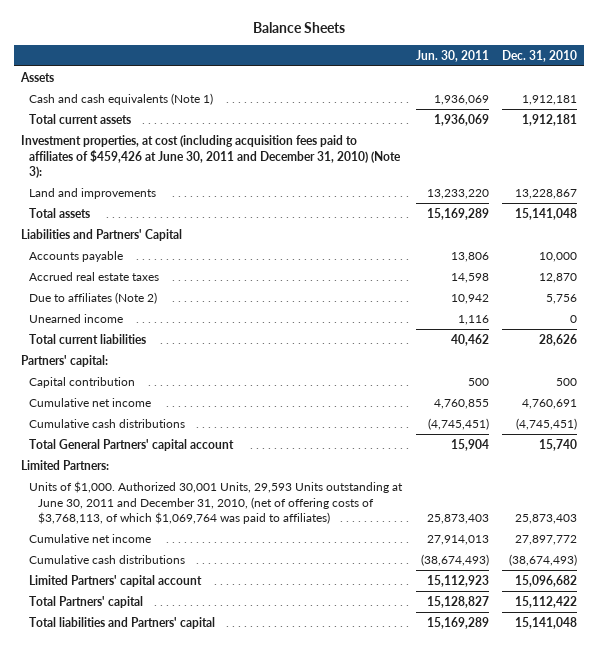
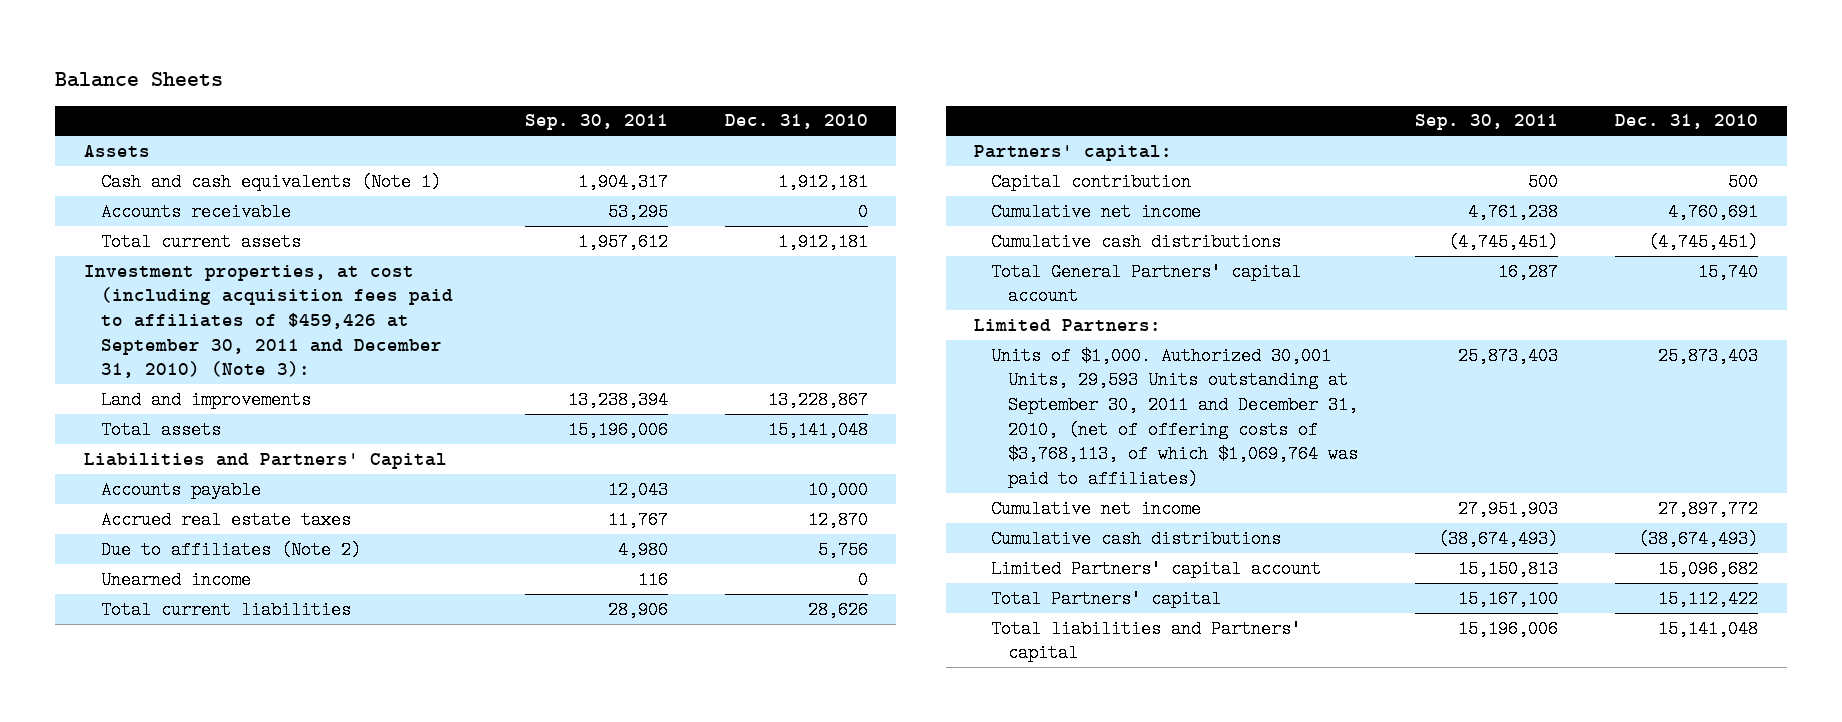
- | Jun. 30, 2011 | Dec. 31, 2010
+ | Sep. 30, 2011 | Dec. 31, 2010
+ Accounts receivable | 53,295 | 0
- Investment properties, at cost (including acquisition fees paid to affiliates of $459,426 at June 30, 2011 and December 31, 2010) (Note 3):
+ Investment properties, at cost (including acquisition fees paid to affiliates of $459,426 at September 30, 2011 and December 31, 2010) (Note 3):
- Units of $1,000. Authorized 30,001 Units, 29,593 Units outstanding at June 30, 2011 and December 31, 2010, (net of offering costs of $3,768,113, of which $1,069,764 was paid to affiliates) | 25,873,403 | 25,873,403
+ Units of $1,000. Authorized 30,001 Units, 29,593 Units outstanding at September 30, 2011 and December 31, 2010, (net of offering costs of $3,768,113, of which $1,069,764 was paid to affiliates) | 25,873,403 | 25,873,403

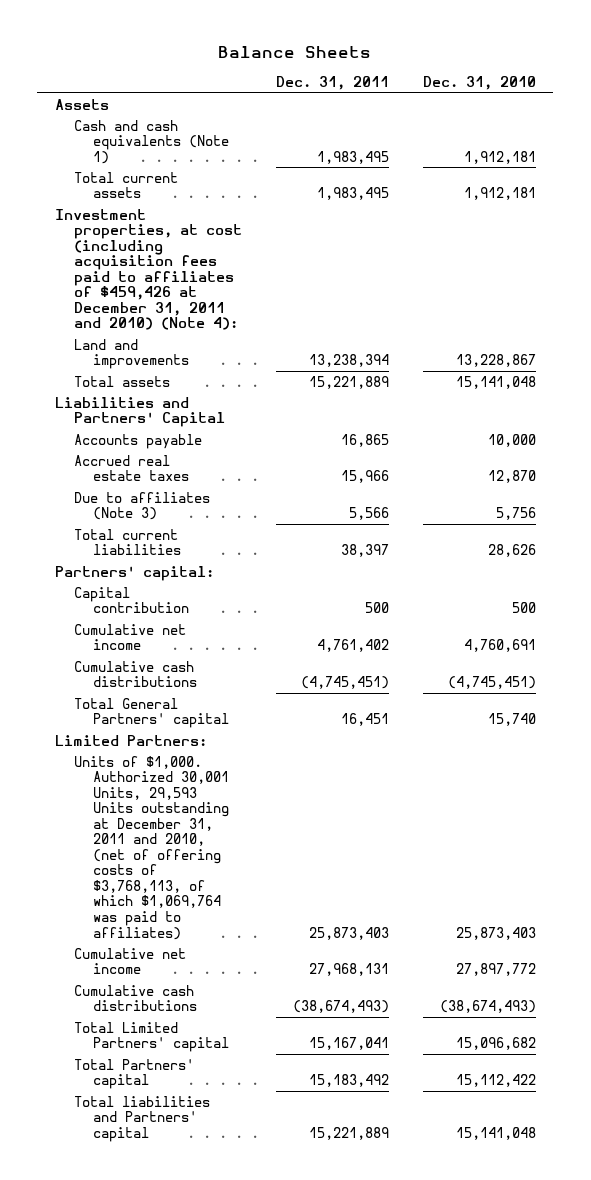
- | Sep. 30, 2011 | Dec. 31, 2010
+ | Dec. 31, 2011 | Dec. 31, 2010
- Accounts receivable | 53,295 | 0
- Investment properties, at cost (including acquisition fees paid to affiliates of $459,426 at September 30, 2011 and December 31, 2010) (Note 3):
+ Investment properties, at cost (including acquisition fees paid to affiliates of $459,426 at December 31, 2011 and 2010) (Note 4):
- Due to affiliates (Note 2) | 4,980 | 5,756
- Unearned income | 116 | 0
+ Due to affiliates (Note 3) | 5,566 | 5,756
- Total General Partners' capital account | 16,287 | 15,740
+ Total General Partners' capital | 16,451 | 15,740
- Units of $1,000. Authorized 30,001 Units, 29,593 Units outstanding at September 30, 2011 and December 31, 2010, (net of offering costs of $3,768,113, of which $1,069,764 was paid to affiliates) | 25,873,403 | 25,873,403
+ Units of $1,000. Authorized 30,001 Units, 29,593 Units outstanding at December 31, 2011 and 2010, (net of offering costs of $3,768,113, of which $1,069,764 was paid to affiliates) | 25,873,403 | 25,873,403
- Limited Partners' capital account | 15,150,813 | 15,096,682
+ Total Limited Partners' capital | 15,167,041 | 15,096,682

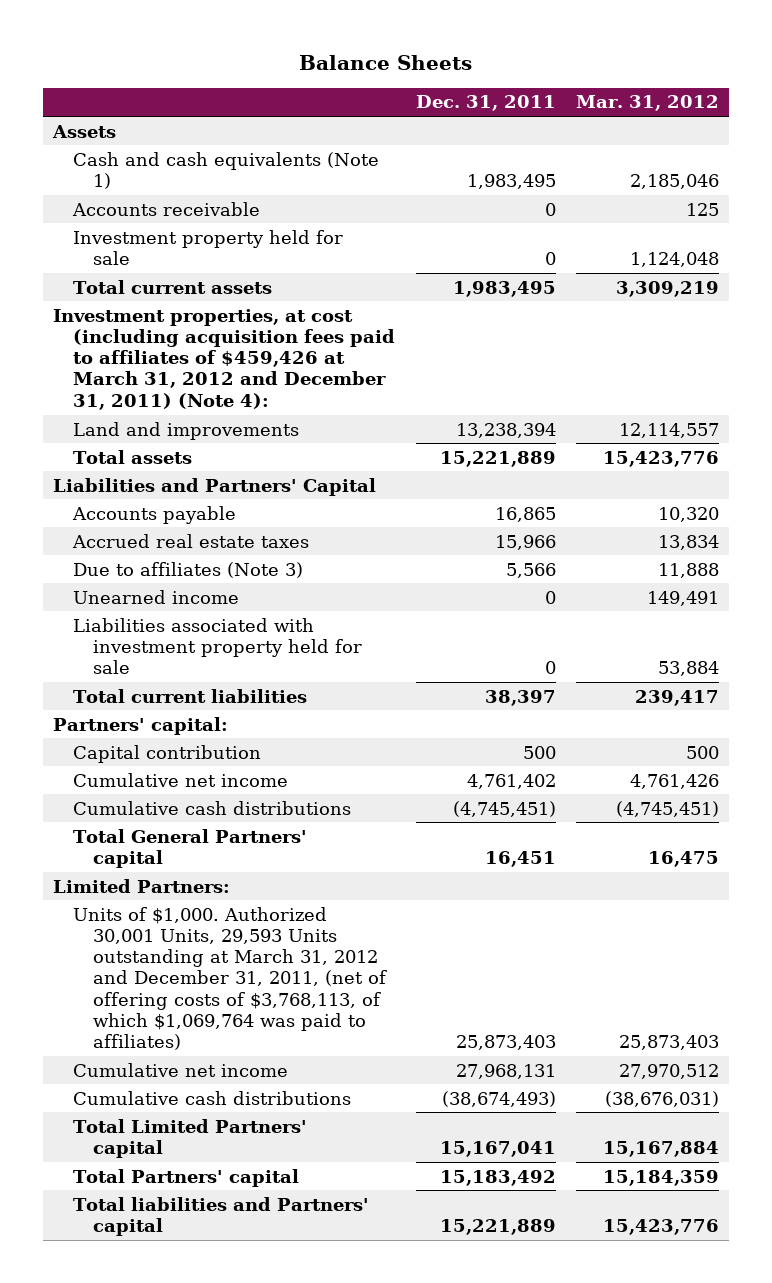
- | Dec. 31, 2011 | Dec. 31, 2010
+ | Dec. 31, 2011 | Mar. 31, 2012
+ Accounts receivable | 0 | 125
+ Investment property held for sale | 0 | 1,124,048
- Investment properties, at cost (including acquisition fees paid to affiliates of $459,426 at December 31, 2011 and 2010) (Note 4):
+ Investment properties, at cost (including acquisition fees paid to affiliates of $459,426 at March 31, 2012 and December 31, 2011) (Note 4):
+ Unearned income | 0 | 149,491
+ Liabilities associated with investment property held for sale | 0 | 53,884
- Units of $1,000. Authorized 30,001 Units, 29,593 Units outstanding at December 31, 2011 and 2010, (net of offering costs of $3,768,113, of which $1,069,764 was paid to affiliates) | 25,873,403 | 25,873,403
+ Units of $1,000. Authorized 30,001 Units, 29,593 Units outstanding at March 31, 2012 and December 31, 2011, (net of offering costs of $3,768,113, of which $1,069,764 was paid to affiliates) | 25,873,403 | 25,873,403

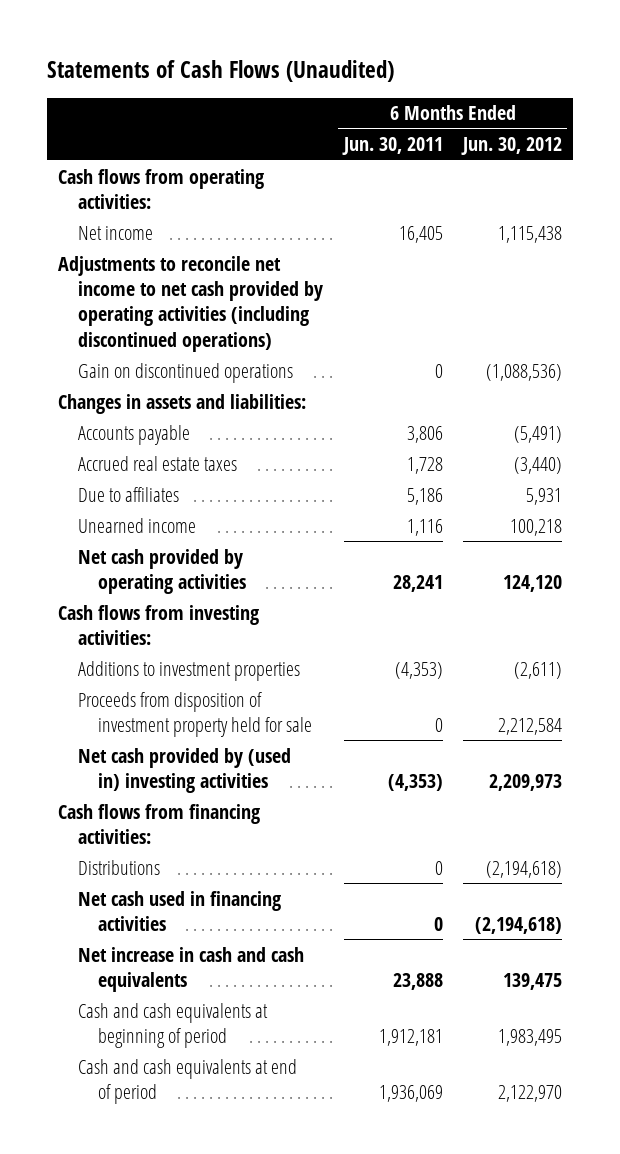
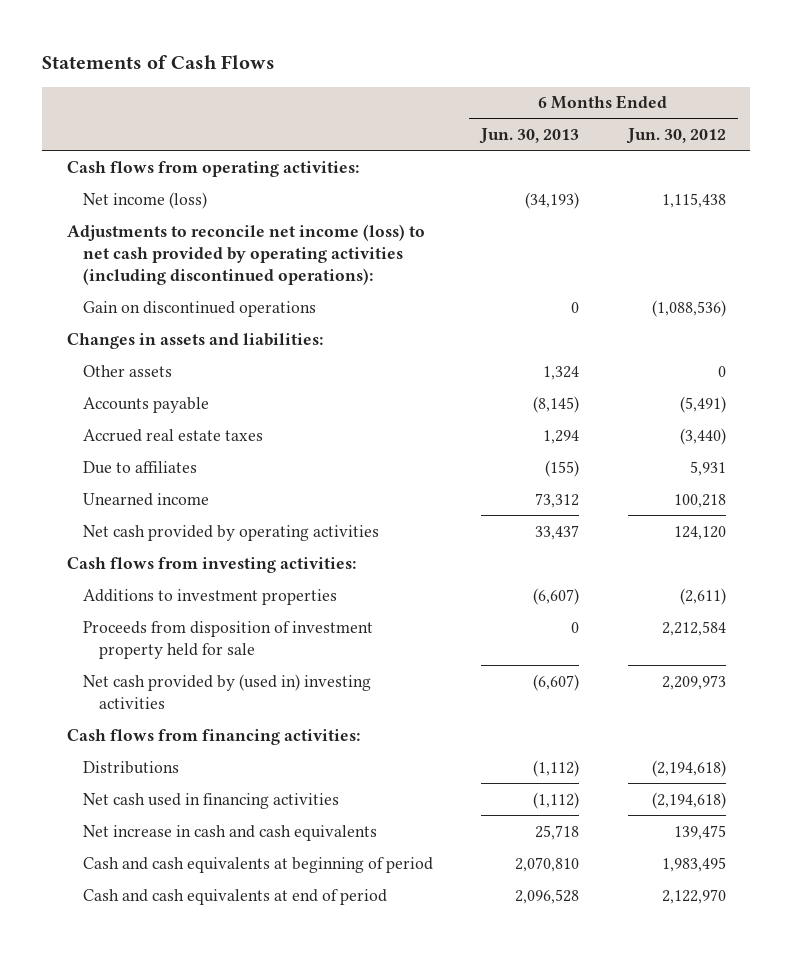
- Statements of Cash Flows (Unaudited)
+ Statements of Cash Flows
- | 6 Months Ended Jun. 30, 2011 | 6 Months Ended Jun. 30, 2012
+ | 6 Months Ended Jun. 30, 2013 | 6 Months Ended Jun. 30, 2012
- Net income | 16,405 | 1,115,438
- Adjustments to reconcile net income to net cash provided by operating activities (including discontinued operations)
+ Net income (loss) | (34,193) | 1,115,438
+ Adjustments to reconcile net income (loss) to net cash provided by operating activities (including discontinued operations):
+ Other assets | 1,324 | 0

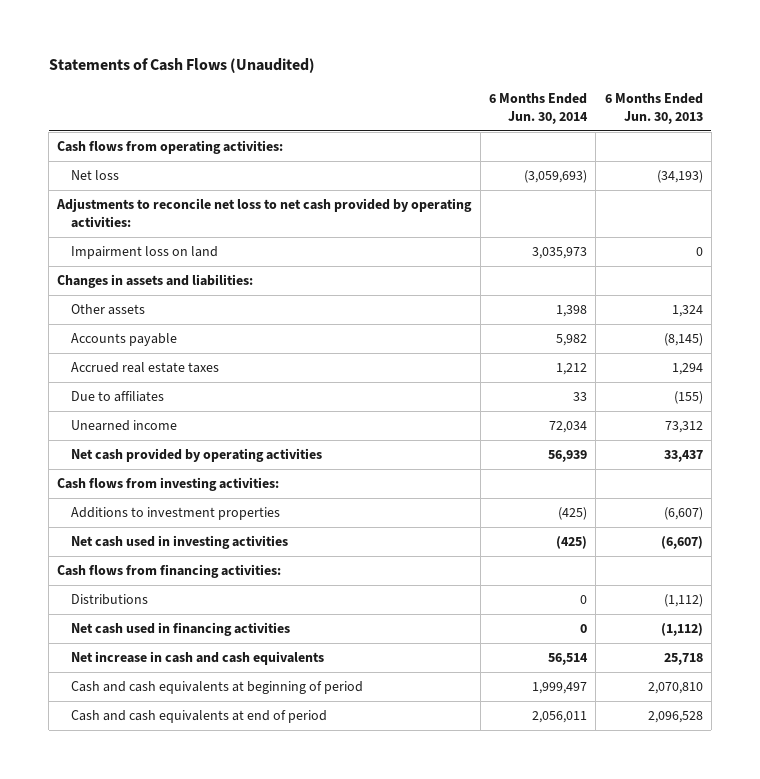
- Statements of Cash Flows
+ Statements of Cash Flows (Unaudited)
- | 6 Months Ended Jun. 30, 2013 | 6 Months Ended Jun. 30, 2012
+ | 6 Months Ended Jun. 30, 2014 | 6 Months Ended Jun. 30, 2013
- Net income (loss) | (34,193) | 1,115,438
- Adjustments to reconcile net income (loss) to net cash provided by operating activities (including discontinued operations):
- Gain on discontinued operations | 0 | (1,088,536)
+ Net loss | (3,059,693) | (34,193)
+ Adjustments to reconcile net loss to net cash provided by operating activities:
+ Impairment loss on land | 3,035,973 | 0
- Proceeds from disposition of investment property held for sale | 0 | 2,212,584
- Net cash provided by (used in) investing activities | (6,607) | 2,209,973
+ Net cash used in investing activities | (425) | (6,607)

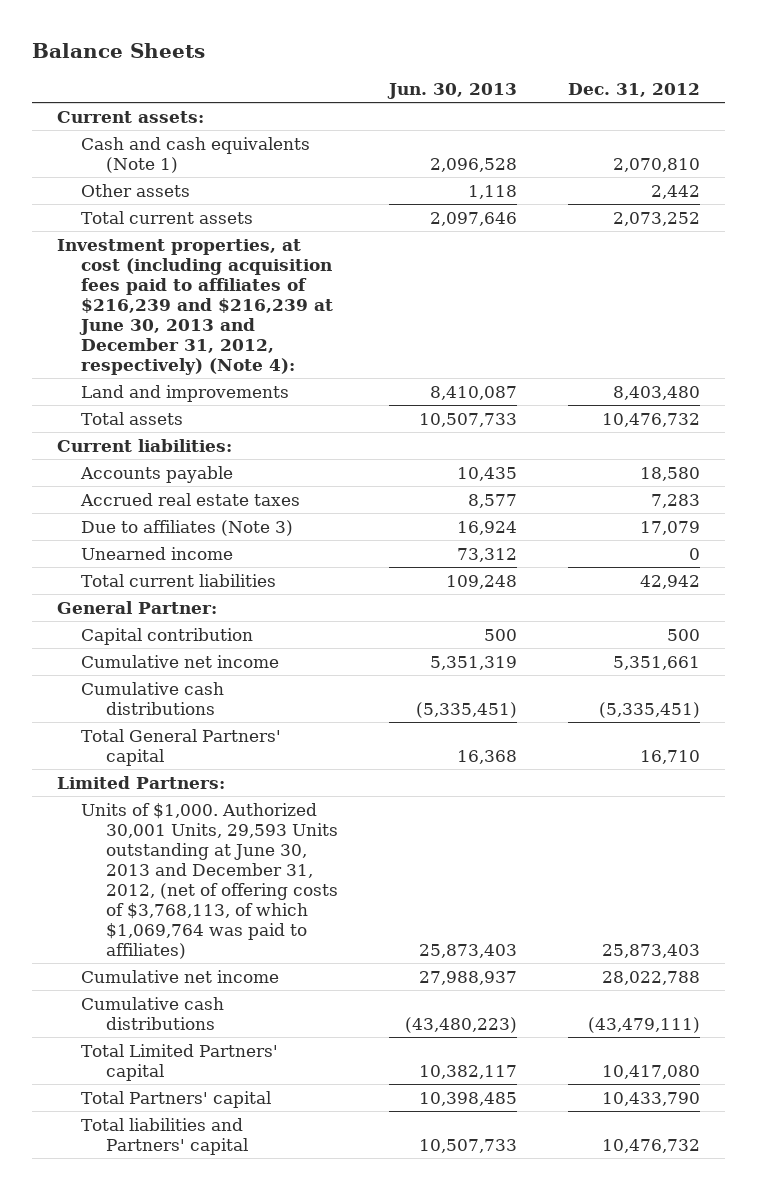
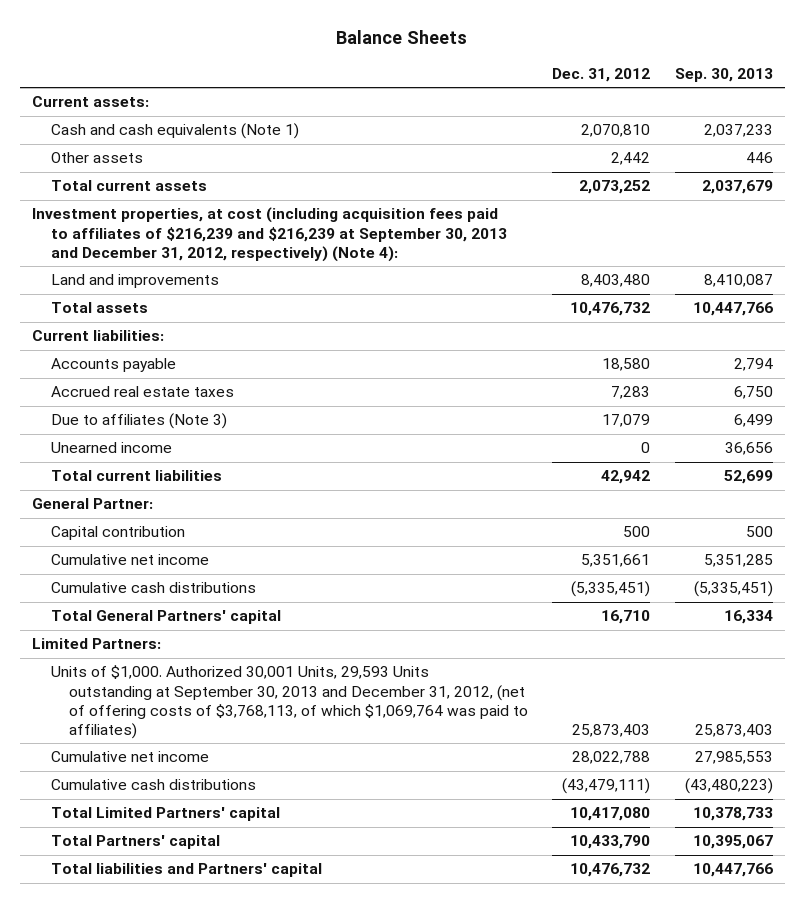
- | Jun. 30, 2013 | Dec. 31, 2012
+ | Dec. 31, 2012 | Sep. 30, 2013
- Investment properties, at cost (including acquisition fees paid to affiliates of $216,239 and $216,239 at June 30, 2013 and December 31, 2012, respectively) (Note 4):
+ Investment properties, at cost (including acquisition fees paid to affiliates of $216,239 and $216,239 at September 30, 2013 and December 31, 2012, respectively) (Note 4):
- Units of $1,000. Authorized 30,001 Units, 29,593 Units outstanding at June 30, 2013 and December 31, 2012, (net of offering costs of $3,768,113, of which $1,069,764 was paid to affiliates) | 25,873,403 | 25,873,403
+ Units of $1,000. Authorized 30,001 Units, 29,593 Units outstanding at September 30, 2013 and December 31, 2012, (net of offering costs of $3,768,113, of which $1,069,764 was paid to affiliates) | 25,873,403 | 25,873,403

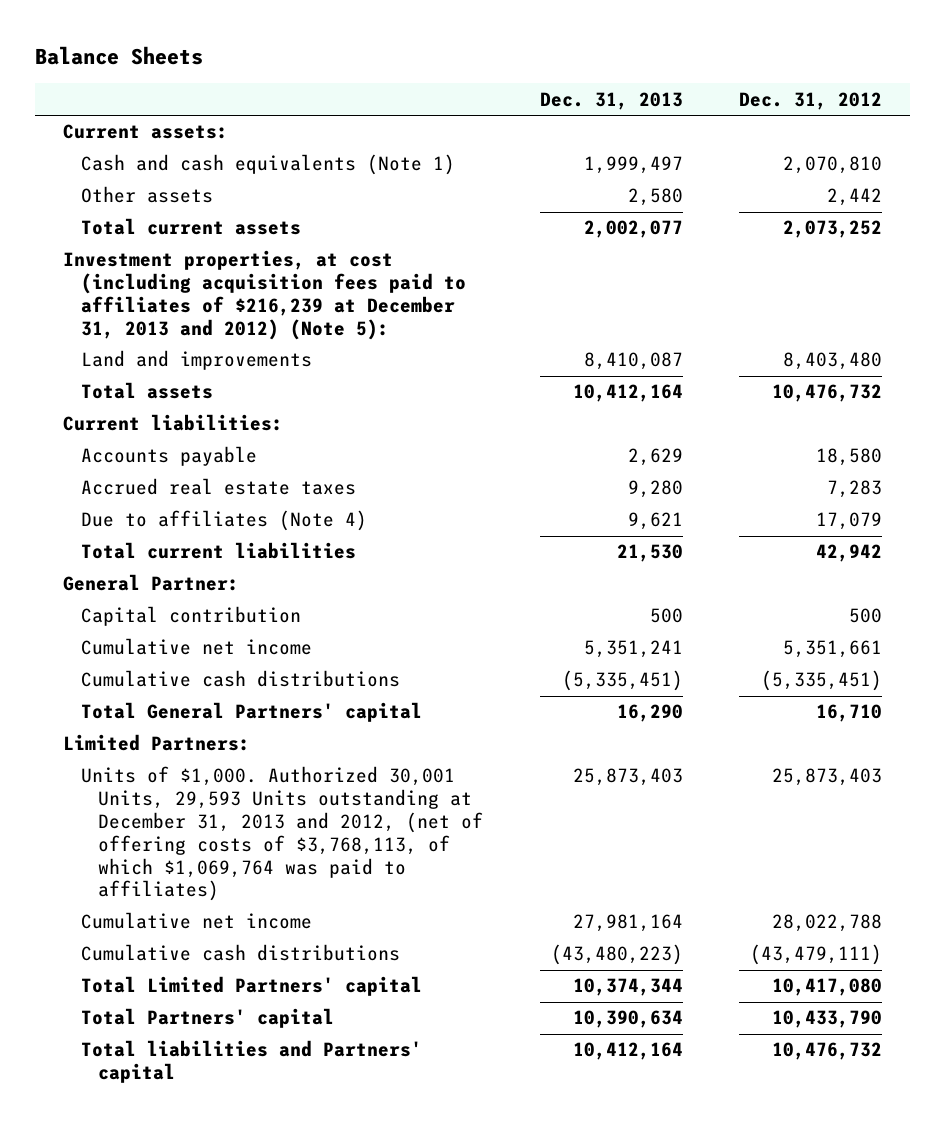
- | Dec. 31, 2012 | Sep. 30, 2013
+ | Dec. 31, 2013 | Dec. 31, 2012
- Investment properties, at cost (including acquisition fees paid to affiliates of $216,239 and $216,239 at September 30, 2013 and December 31, 2012, respectively) (Note 4):
+ Investment properties, at cost (including acquisition fees paid to affiliates of $216,239 at December 31, 2013 and 2012) (Note 5):
- Due to affiliates (Note 3) | 17,079 | 6,499
- Unearned income | 0 | 36,656
+ Due to affiliates (Note 4) | 9,621 | 17,079
- Units of $1,000. Authorized 30,001 Units, 29,593 Units outstanding at September 30, 2013 and December 31, 2012, (net of offering costs of $3,768,113, of which $1,069,764 was paid to affiliates) | 25,873,403 | 25,873,403
+ Units of $1,000. Authorized 30,001 Units, 29,593 Units outstanding at December 31, 2013 and 2012, (net of offering costs of $3,768,113, of which $1,069,764 was paid to affiliates) | 25,873,403 | 25,873,403

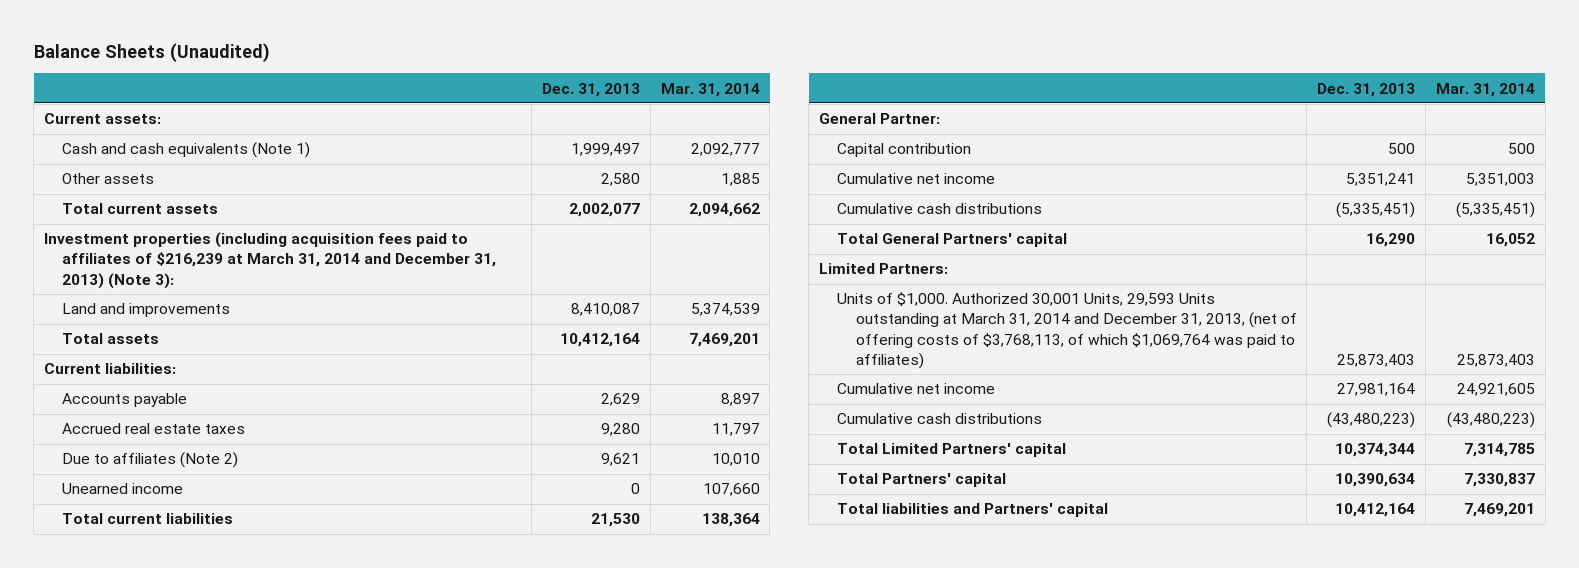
- Balance Sheets
+ Balance Sheets (Unaudited)
- | Dec. 31, 2013 | Dec. 31, 2012
+ | Dec. 31, 2013 | Mar. 31, 2014
- Investment properties, at cost (including acquisition fees paid to affiliates of $216,239 at December 31, 2013 and 2012) (Note 5):
+ Investment properties (including acquisition fees paid to affiliates of $216,239 at March 31, 2014 and December 31, 2013) (Note 3):
- Due to affiliates (Note 4) | 9,621 | 17,079
+ Due to affiliates (Note 2) | 9,621 | 10,010
+ Unearned income | 0 | 107,660
- Units of $1,000. Authorized 30,001 Units, 29,593 Units outstanding at December 31, 2013 and 2012, (net of offering costs of $3,768,113, of which $1,069,764 was paid to affiliates) | 25,873,403 | 25,873,403
+ Units of $1,000. Authorized 30,001 Units, 29,593 Units outstanding at March 31, 2014 and December 31, 2013, (net of offering costs of $3,768,113, of which $1,069,764 was paid to affiliates) | 25,873,403 | 25,873,403

